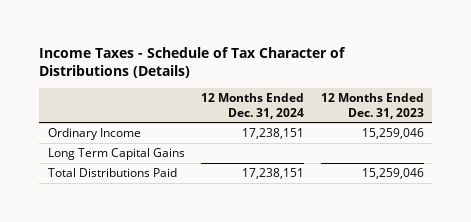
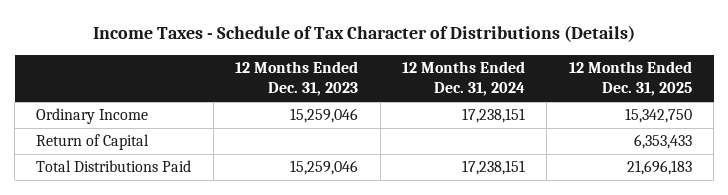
- | 12 Months Ended Dec. 31, 2024 | 12 Months Ended Dec. 31, 2023
+ | 12 Months Ended Dec. 31, 2023 | 12 Months Ended Dec. 31, 2024 | 12 Months Ended Dec. 31, 2025
- Long Term Capital Gains
+ Return of Capital | | | 6,353,433

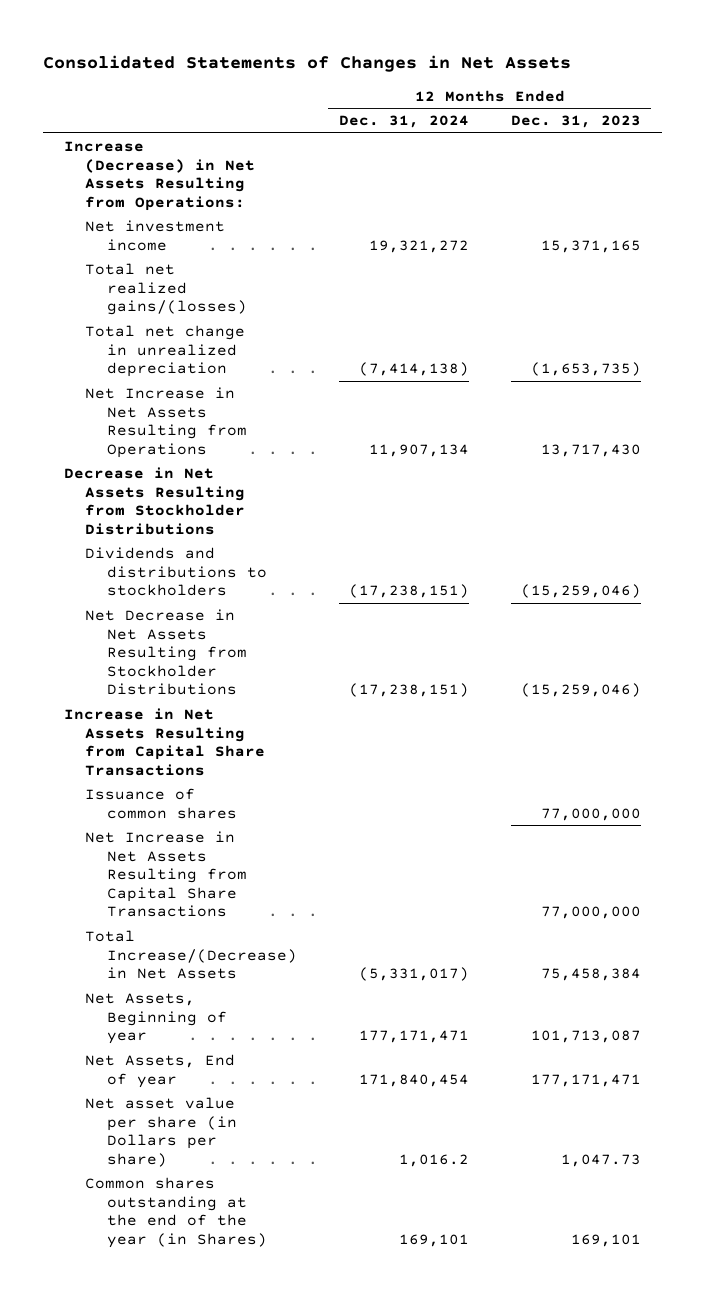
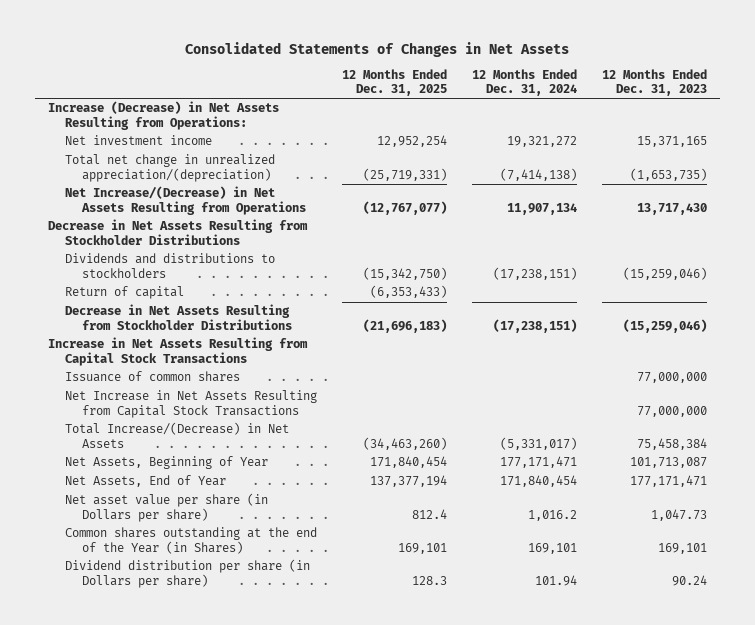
- | 12 Months Ended Dec. 31, 2024 | 12 Months Ended Dec. 31, 2023
+ | 12 Months Ended Dec. 31, 2025 | 12 Months Ended Dec. 31, 2024 | 12 Months Ended Dec. 31, 2023
- Total net realized gains/(losses)
- Total net change in unrealized depreciation | (7,414,138) | (1,653,735)
- Net Increase in Net Assets Resulting from Operations | 11,907,134 | 13,717,430
+ Total net change in unrealized appreciation/(depreciation) | (25,719,331) | (7,414,138) | (1,653,735)
+ Net Increase/(Decrease) in Net Assets Resulting from Operations | (12,767,077) | 11,907,134 | 13,717,430
- Net Decrease in Net Assets Resulting from Stockholder Distributions | (17,238,151) | (15,259,046)
- Increase in Net Assets Resulting from Capital Share Transactions
+ Return of capital | (6,353,433) | |
+ Decrease in Net Assets Resulting from Stockholder Distributions | (21,696,183) | (17,238,151) | (15,259,046)
+ Increase in Net Assets Resulting from Capital Stock Transactions
- Net Increase in Net Assets Resulting from Capital Share Transactions | | 77,000,000
+ Net Increase in Net Assets Resulting from Capital Stock Transactions | | | 77,000,000
- Net Assets, Beginning of year | 177,171,471 | 101,713,087
- Net Assets, End of year | 171,840,454 | 177,171,471
+ Net Assets, Beginning of Year | 171,840,454 | 177,171,471 | 101,713,087
+ Net Assets, End of Year | 137,377,194 | 171,840,454 | 177,171,471
- Common shares outstanding at the end of the year (in Shares) | 169,101 | 169,101
+ Common shares outstanding at the end of the Year (in Shares) | 169,101 | 169,101 | 169,101
+ Dividend distribution per share (in Dollars per share) | 128.3 | 101.94 | 90.24

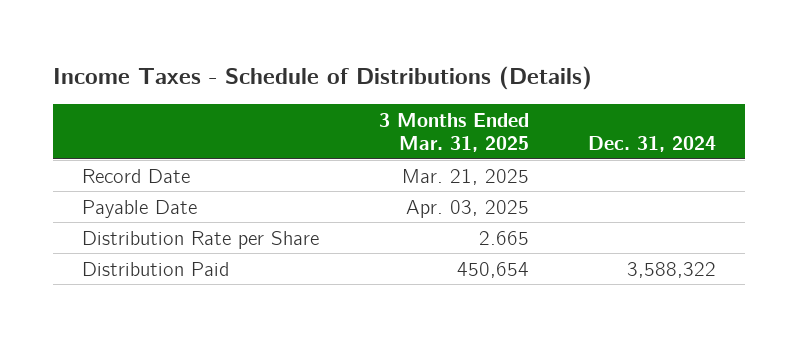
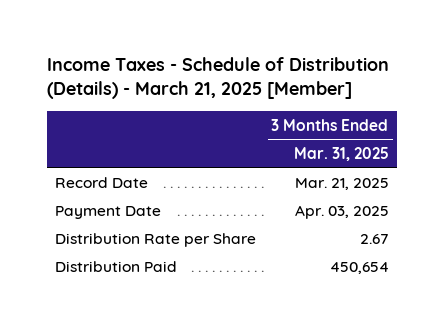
- Income Taxes - Schedule of Distributions (Details)
+ Income Taxes - Schedule of Distribution (Details) - March 21, 2025 [Member]
- | 3 Months Ended Mar. 31, 2025 | Dec. 31, 2024
+ | 3 Months Ended Mar. 31, 2025
- Payable Date | Apr. 03, 2025 |
- Distribution Rate per Share | 2.665 |
+ Payment Date | Apr. 03, 2025
+ Distribution Rate per Share | 2.67

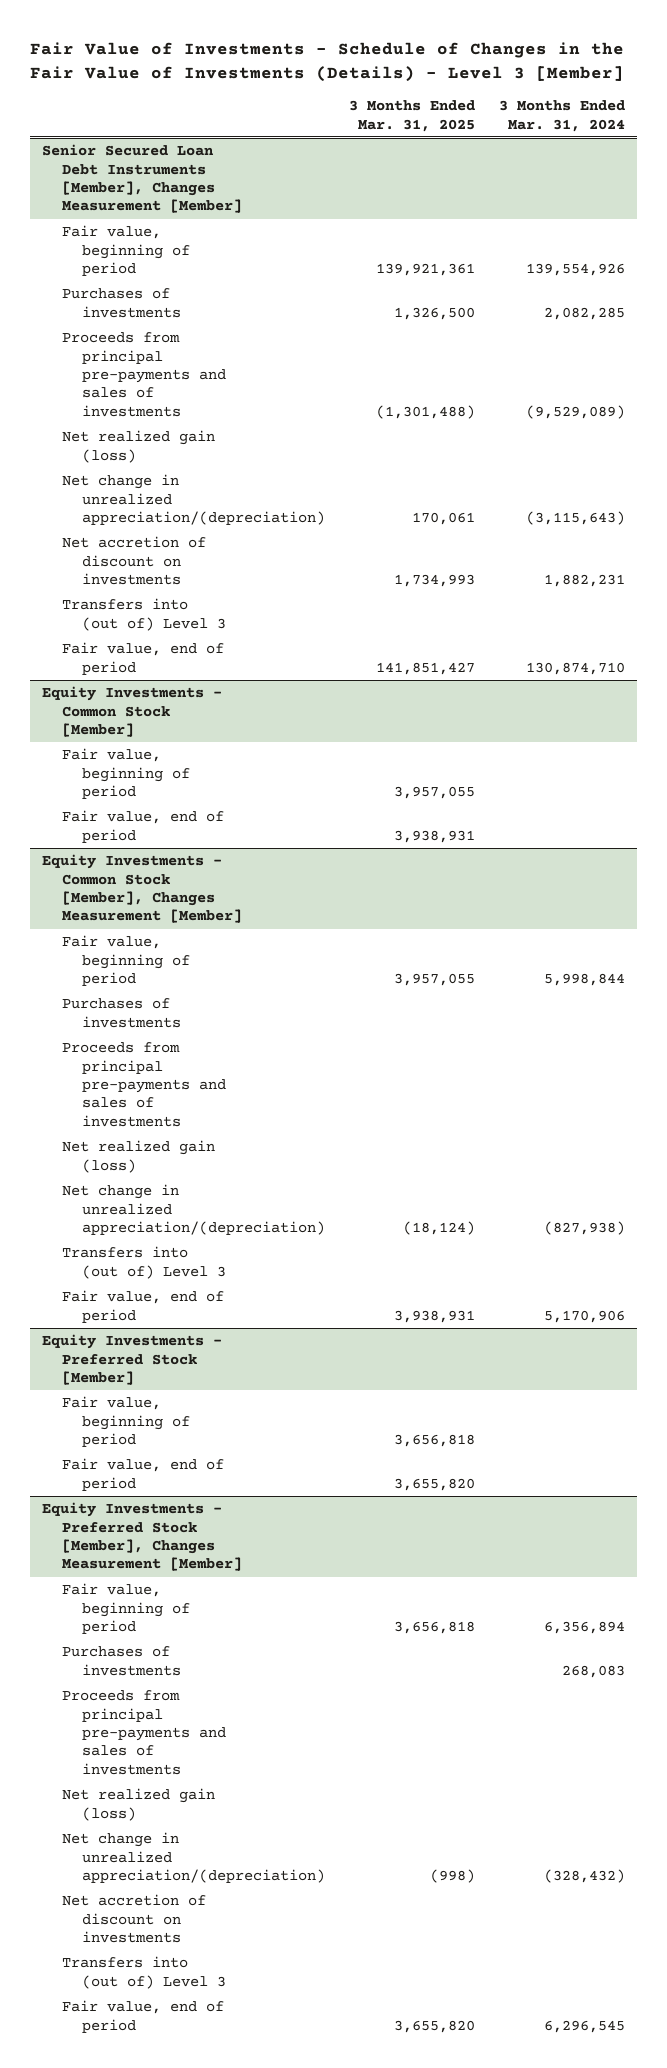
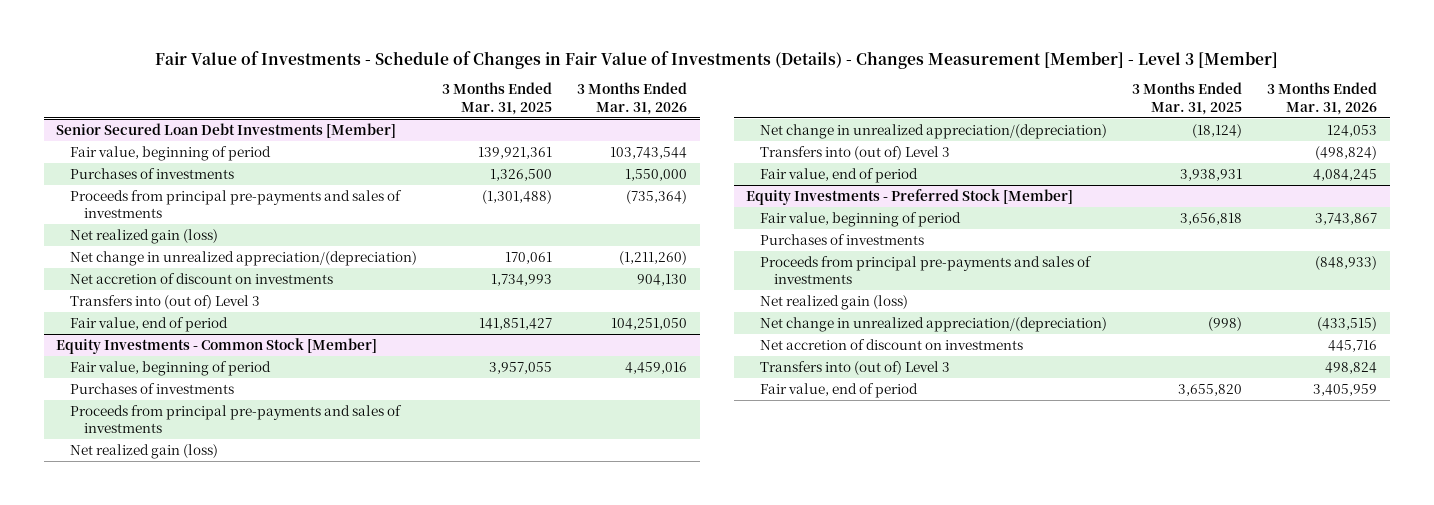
- Fair Value of Investments - Schedule of Changes in the Fair Value of Investments (Details) - Level 3 [Member]
+ Fair Value of Investments - Schedule of Changes in Fair Value of Investments (Details) - Changes Measurement [Member] - Level 3 [Member]
- | 3 Months Ended Mar. 31, 2025 | 3 Months Ended Mar. 31, 2024
+ | 3 Months Ended Mar. 31, 2025 | 3 Months Ended Mar. 31, 2026
- Senior Secured Loan Debt Instruments [Member], Changes Measurement [Member]
+ Senior Secured Loan Debt Investments [Member]
@ Equity Investments - Common Stock [Member]
- Fair value, end of period | 3,938,931 |
- Equity Investments - Common Stock [Member], Changes Measurement [Member]
- Fair value, beginning of period | 3,957,055 | 5,998,844
@ Equity Investments - Preferred Stock [Member]
- Fair value, end of period | 3,655,820 |
- Equity Investments - Preferred Stock [Member], Changes Measurement [Member]
- Fair value, beginning of period | 3,656,818 | 6,356,894

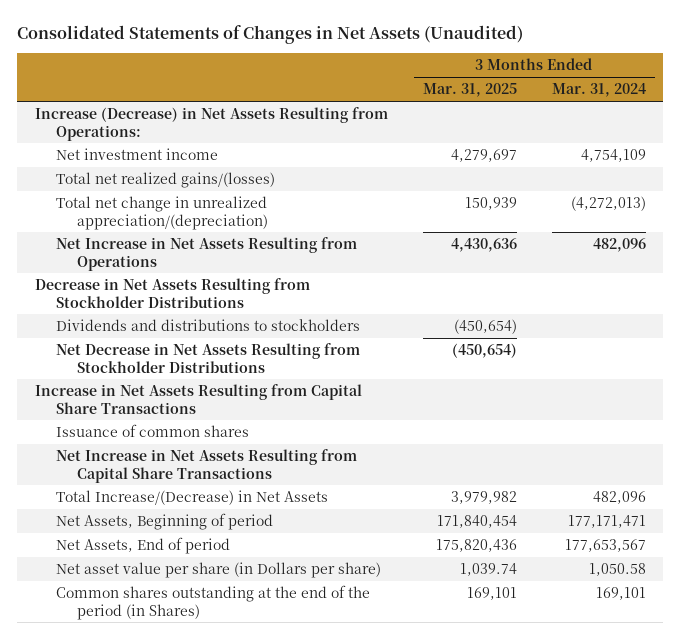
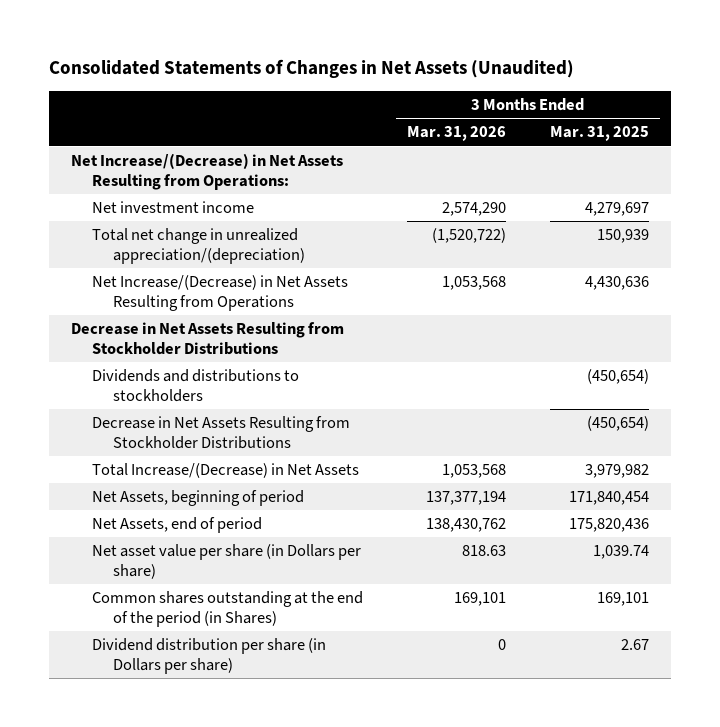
- | 3 Months Ended Mar. 31, 2025 | 3 Months Ended Mar. 31, 2024
+ | 3 Months Ended Mar. 31, 2026 | 3 Months Ended Mar. 31, 2025
- Increase (Decrease) in Net Assets Resulting from Operations:
+ Net Increase/(Decrease) in Net Assets Resulting from Operations:
- Total net realized gains/(losses)
- Net Increase in Net Assets Resulting from Operations | 4,430,636 | 482,096
+ Net Increase/(Decrease) in Net Assets Resulting from Operations | 1,053,568 | 4,430,636
- Net Decrease in Net Assets Resulting from Stockholder Distributions | (450,654) |
- Increase in Net Assets Resulting from Capital Share Transactions
- Issuance of common shares
- Net Increase in Net Assets Resulting from Capital Share Transactions
+ Decrease in Net Assets Resulting from Stockholder Distributions | | (450,654)
- Net Assets, Beginning of period | 171,840,454 | 177,171,471
- Net Assets, End of period | 175,820,436 | 177,653,567
+ Net Assets, beginning of period | 137,377,194 | 171,840,454
+ Net Assets, end of period | 138,430,762 | 175,820,436
+ Dividend distribution per share (in Dollars per share) | 0 | 2.67

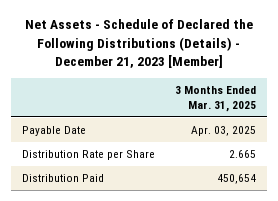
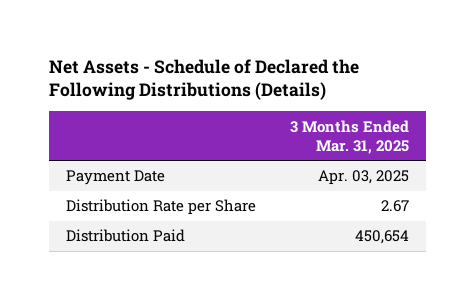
- Net Assets - Schedule of Declared the Following Distributions (Details) - December 21, 2023 [Member]
+ Net Assets - Schedule of Declared the Following Distributions (Details)
- Payable Date | Apr. 03, 2025
- Distribution Rate per Share | 2.665
+ Payment Date | Apr. 03, 2025
+ Distribution Rate per Share | 2.67

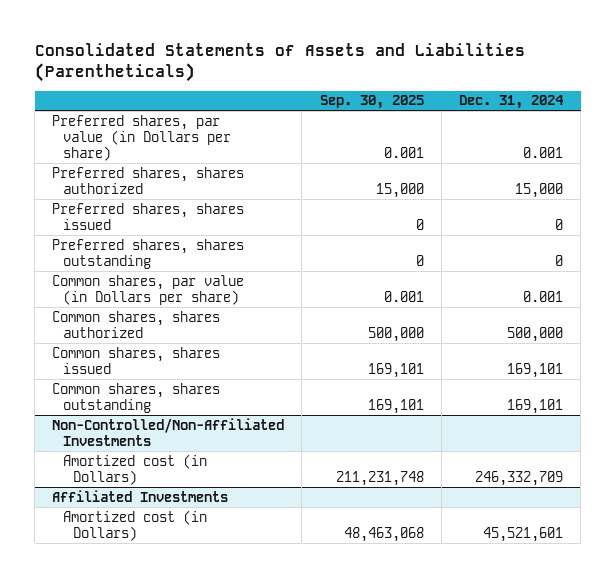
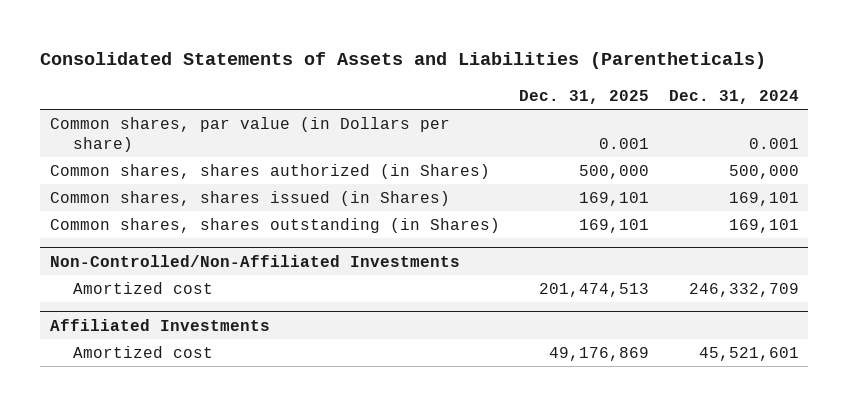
- | Sep. 30, 2025 | Dec. 31, 2024
+ | Dec. 31, 2025 | Dec. 31, 2024
- Preferred shares, par value (in Dollars per share) | 0.001 | 0.001
- Preferred shares, shares authorized | 15,000 | 15,000
- Preferred shares, shares issued | 0 | 0
- Preferred shares, shares outstanding | 0 | 0
- Common shares, shares authorized | 500,000 | 500,000
- Common shares, shares issued | 169,101 | 169,101
- Common shares, shares outstanding | 169,101 | 169,101
+ Common shares, shares authorized (in Shares) | 500,000 | 500,000
+ Common shares, shares issued (in Shares) | 169,101 | 169,101
+ Common shares, shares outstanding (in Shares) | 169,101 | 169,101
@ Non-Controlled/Non-Affiliated Investments
- Amortized cost (in Dollars) | 211,231,748 | 246,332,709
+ Amortized cost | 201,474,513 | 246,332,709
@ Affiliated Investments
- Amortized cost (in Dollars) | 48,463,068 | 45,521,601
+ Amortized cost | 49,176,869 | 45,521,601

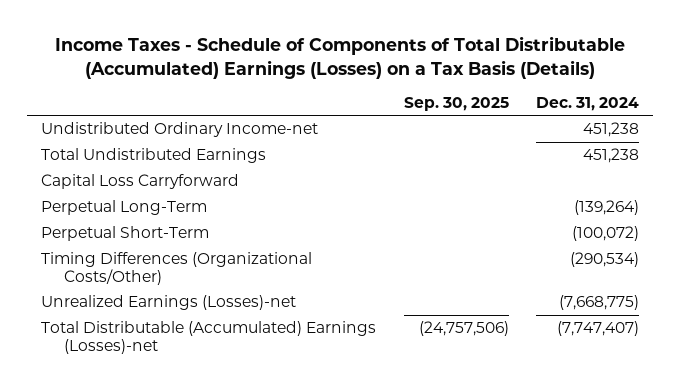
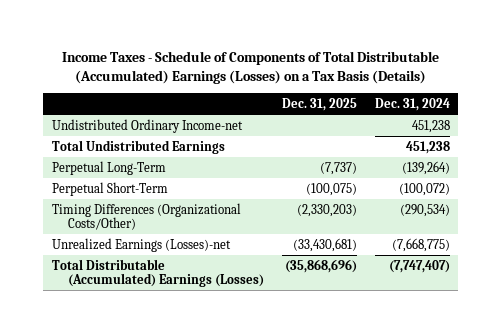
- | Sep. 30, 2025 | Dec. 31, 2024
+ | Dec. 31, 2025 | Dec. 31, 2024
- Capital Loss Carryforward
- Total Distributable (Accumulated) Earnings (Losses)-net | (24,757,506) | (7,747,407)
+ Total Distributable (Accumulated) Earnings (Losses) | (35,868,696) | (7,747,407)

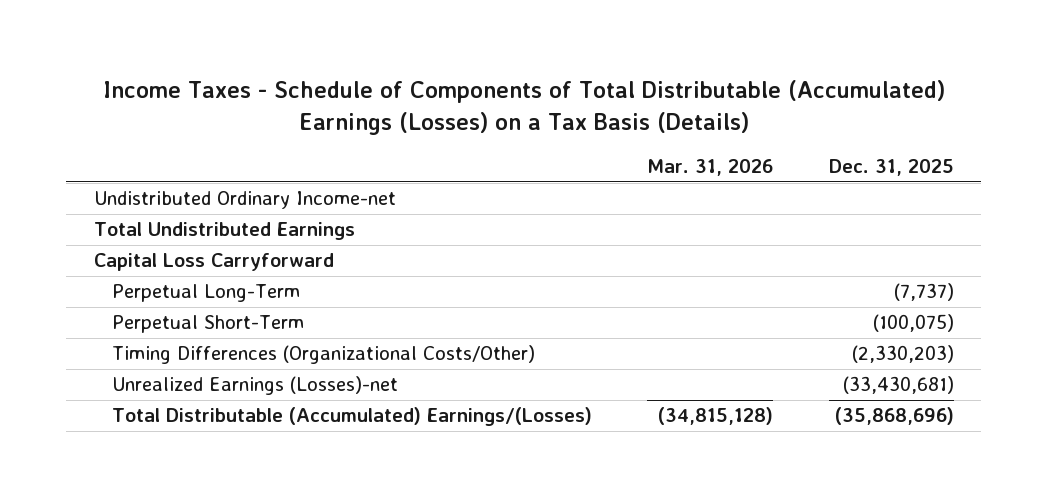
- | Dec. 31, 2025 | Dec. 31, 2024
+ | Mar. 31, 2026 | Dec. 31, 2025
+ Capital Loss Carryforward
- Total Distributable (Accumulated) Earnings (Losses) | (35,868,696) | (7,747,407)
+ Total Distributable (Accumulated) Earnings/(Losses) | (34,815,128) | (35,868,696)

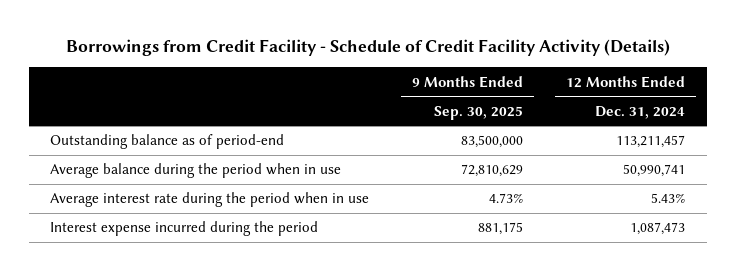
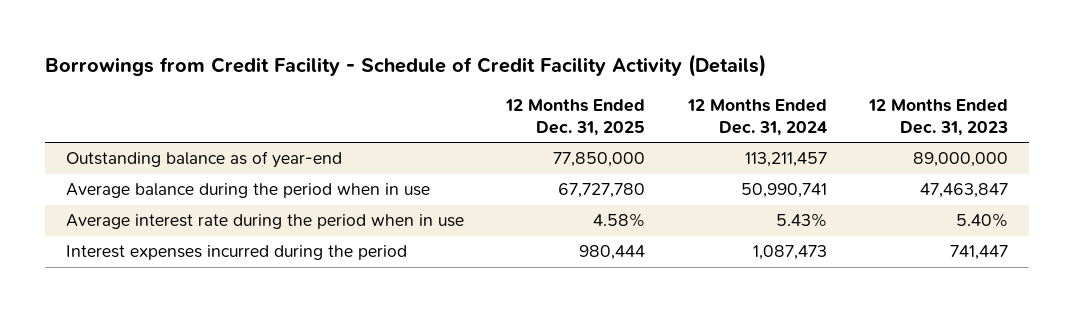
- | 9 Months Ended Sep. 30, 2025 | 12 Months Ended Dec. 31, 2024
+ | 12 Months Ended Dec. 31, 2025 | 12 Months Ended Dec. 31, 2024 | 12 Months Ended Dec. 31, 2023
- Outstanding balance as of period-end | 83,500,000 | 113,211,457
+ Outstanding balance as of year-end | 77,850,000 | 113,211,457 | 89,000,000
- Interest expense incurred during the period | 881,175 | 1,087,473
+ Interest expenses incurred during the period | 980,444 | 1,087,473 | 741,447

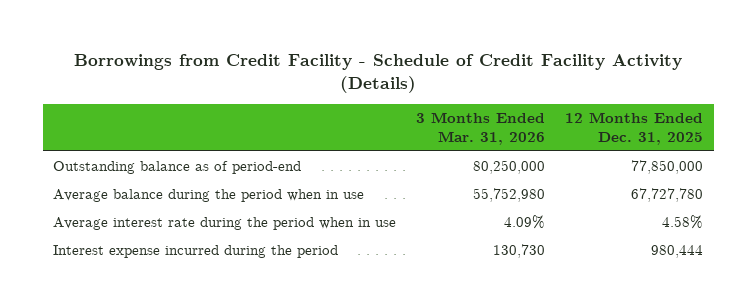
- | 12 Months Ended Dec. 31, 2025 | 12 Months Ended Dec. 31, 2024 | 12 Months Ended Dec. 31, 2023
+ | 3 Months Ended Mar. 31, 2026 | 12 Months Ended Dec. 31, 2025
- Outstanding balance as of year-end | 77,850,000 | 113,211,457 | 89,000,000
+ Outstanding balance as of period-end | 80,250,000 | 77,850,000
- Interest expenses incurred during the period | 980,444 | 1,087,473 | 741,447
+ Interest expense incurred during the period | 130,730 | 980,444

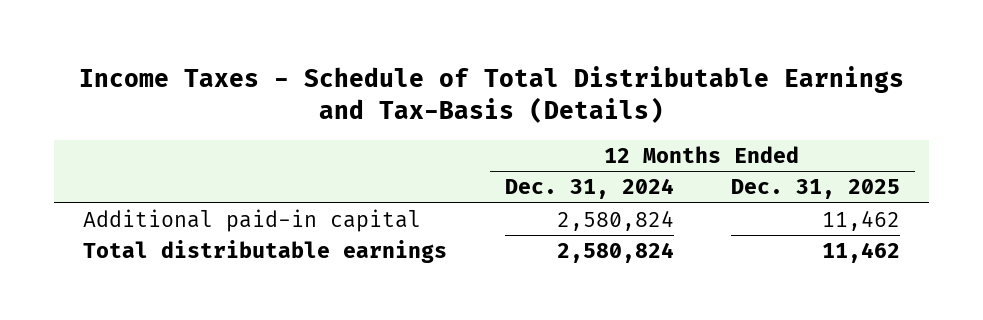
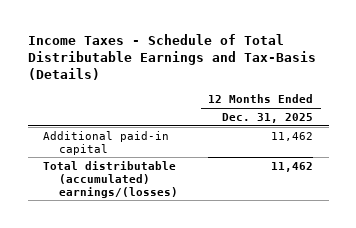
- | 12 Months Ended Dec. 31, 2024 | 12 Months Ended Dec. 31, 2025
+ | 12 Months Ended Dec. 31, 2025
- Total distributable earnings | 2,580,824 | 11,462
+ Total distributable (accumulated) earnings/(losses) | 11,462

